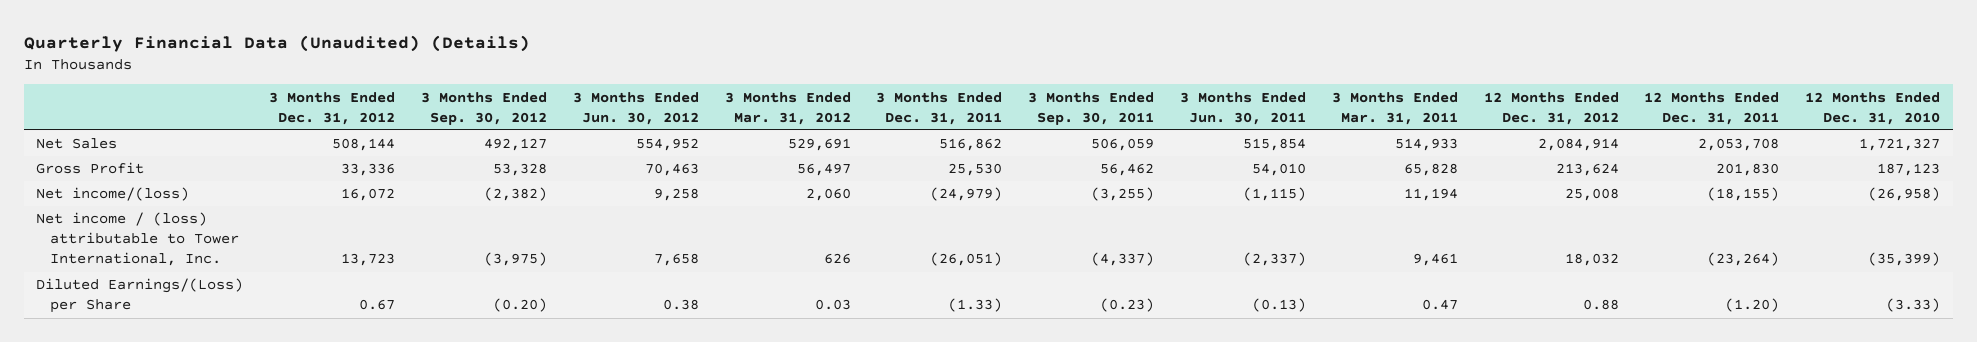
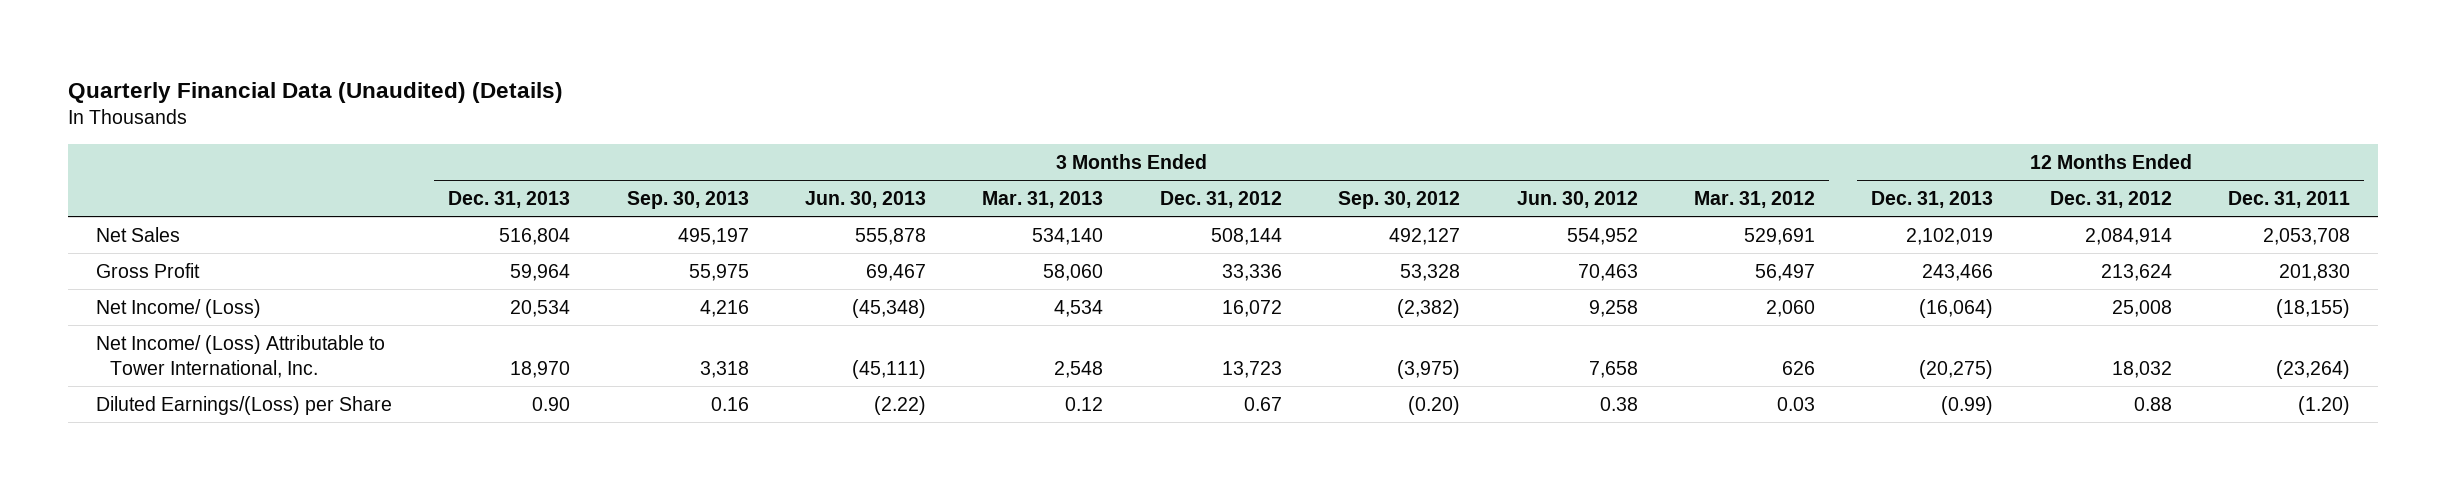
- | 3 Months Ended Dec. 31, 2012 | 3 Months Ended Sep. 30, 2012 | 3 Months Ended Jun. 30, 2012 | 3 Months Ended Mar. 31, 2012 | 3 Months Ended Dec. 31, 2011 | 3 Months Ended Sep. 30, 2011 | 3 Months Ended Jun. 30, 2011 | 3 Months Ended Mar. 31, 2011 | 12 Months Ended Dec. 31, 2012 | 12 Months Ended Dec. 31, 2011 | 12 Months Ended Dec. 31, 2010
+ | 3 Months Ended Dec. 31, 2013 | 3 Months Ended Sep. 30, 2013 | 3 Months Ended Jun. 30, 2013 | 3 Months Ended Mar. 31, 2013 | 3 Months Ended Dec. 31, 2012 | 3 Months Ended Sep. 30, 2012 | 3 Months Ended Jun. 30, 2012 | 3 Months Ended Mar. 31, 2012 | 12 Months Ended Dec. 31, 2013 | 12 Months Ended Dec. 31, 2012 | 12 Months Ended Dec. 31, 2011
- Net income/(loss) | 16,072 | (2,382) | 9,258 | 2,060 | (24,979) | (3,255) | (1,115) | 11,194 | 25,008 | (18,155) | (26,958)
- Net income / (loss) attributable to Tower International, Inc. | 13,723 | (3,975) | 7,658 | 626 | (26,051) | (4,337) | (2,337) | 9,461 | 18,032 | (23,264) | (35,399)
+ Net Income/ (Loss) | 20,534 | 4,216 | (45,348) | 4,534 | 16,072 | (2,382) | 9,258 | 2,060 | (16,064) | 25,008 | (18,155)
+ Net Income/ (Loss) Attributable to Tower International, Inc. | 18,970 | 3,318 | (45,111) | 2,548 | 13,723 | (3,975) | 7,658 | 626 | (20,275) | 18,032 | (23,264)

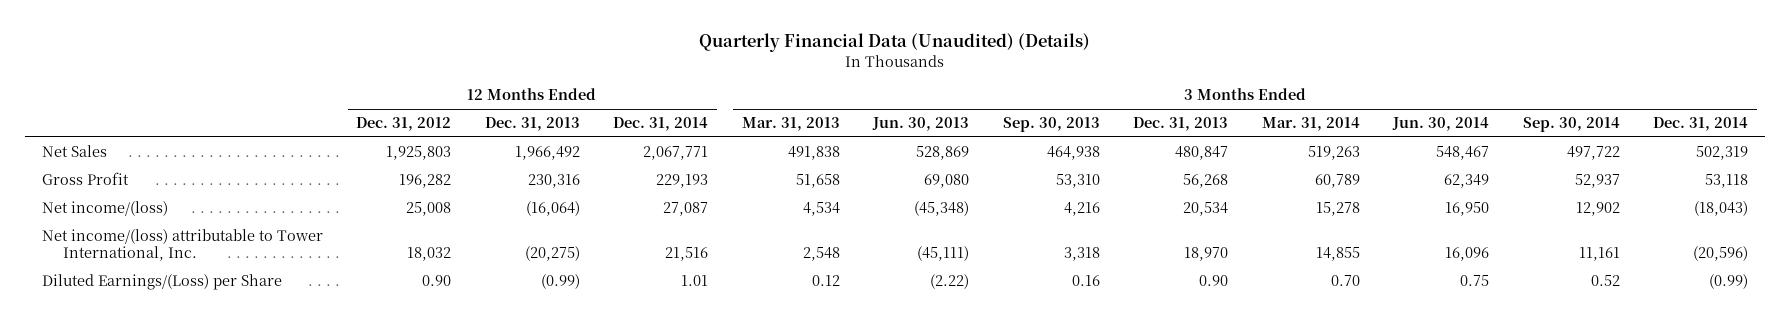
- | 3 Months Ended Dec. 31, 2013 | 3 Months Ended Sep. 30, 2013 | 3 Months Ended Jun. 30, 2013 | 3 Months Ended Mar. 31, 2013 | 3 Months Ended Dec. 31, 2012 | 3 Months Ended Sep. 30, 2012 | 3 Months Ended Jun. 30, 2012 | 3 Months Ended Mar. 31, 2012 | 12 Months Ended Dec. 31, 2013 | 12 Months Ended Dec. 31, 2012 | 12 Months Ended Dec. 31, 2011
+ | 12 Months Ended Dec. 31, 2012 | 12 Months Ended Dec. 31, 2013 | 12 Months Ended Dec. 31, 2014 | 3 Months Ended Mar. 31, 2013 | 3 Months Ended Jun. 30, 2013 | 3 Months Ended Sep. 30, 2013 | 3 Months Ended Dec. 31, 2013 | 3 Months Ended Mar. 31, 2014 | 3 Months Ended Jun. 30, 2014 | 3 Months Ended Sep. 30, 2014 | 3 Months Ended Dec. 31, 2014
- Net Sales | 516,804 | 495,197 | 555,878 | 534,140 | 508,144 | 492,127 | 554,952 | 529,691 | 2,102,019 | 2,084,914 | 2,053,708
- Gross Profit | 59,964 | 55,975 | 69,467 | 58,060 | 33,336 | 53,328 | 70,463 | 56,497 | 243,466 | 213,624 | 201,830
- Net Income/ (Loss) | 20,534 | 4,216 | (45,348) | 4,534 | 16,072 | (2,382) | 9,258 | 2,060 | (16,064) | 25,008 | (18,155)
- Net Income/ (Loss) Attributable to Tower International, Inc. | 18,970 | 3,318 | (45,111) | 2,548 | 13,723 | (3,975) | 7,658 | 626 | (20,275) | 18,032 | (23,264)
- Diluted Earnings/(Loss) per Share | 0.90 | 0.16 | (2.22) | 0.12 | 0.67 | (0.20) | 0.38 | 0.03 | (0.99) | 0.88 | (1.20)
+ Net Sales | 1,925,803 | 1,966,492 | 2,067,771 | 491,838 | 528,869 | 464,938 | 480,847 | 519,263 | 548,467 | 497,722 | 502,319
+ Gross Profit | 196,282 | 230,316 | 229,193 | 51,658 | 69,080 | 53,310 | 56,268 | 60,789 | 62,349 | 52,937 | 53,118
+ Net income/(loss) | 25,008 | (16,064) | 27,087 | 4,534 | (45,348) | 4,216 | 20,534 | 15,278 | 16,950 | 12,902 | (18,043)
+ Net income/(loss) attributable to Tower International, Inc. | 18,032 | (20,275) | 21,516 | 2,548 | (45,111) | 3,318 | 18,970 | 14,855 | 16,096 | 11,161 | (20,596)
+ Diluted Earnings/(Loss) per Share | 0.90 | (0.99) | 1.01 | 0.12 | (2.22) | 0.16 | 0.90 | 0.70 | 0.75 | 0.52 | (0.99)

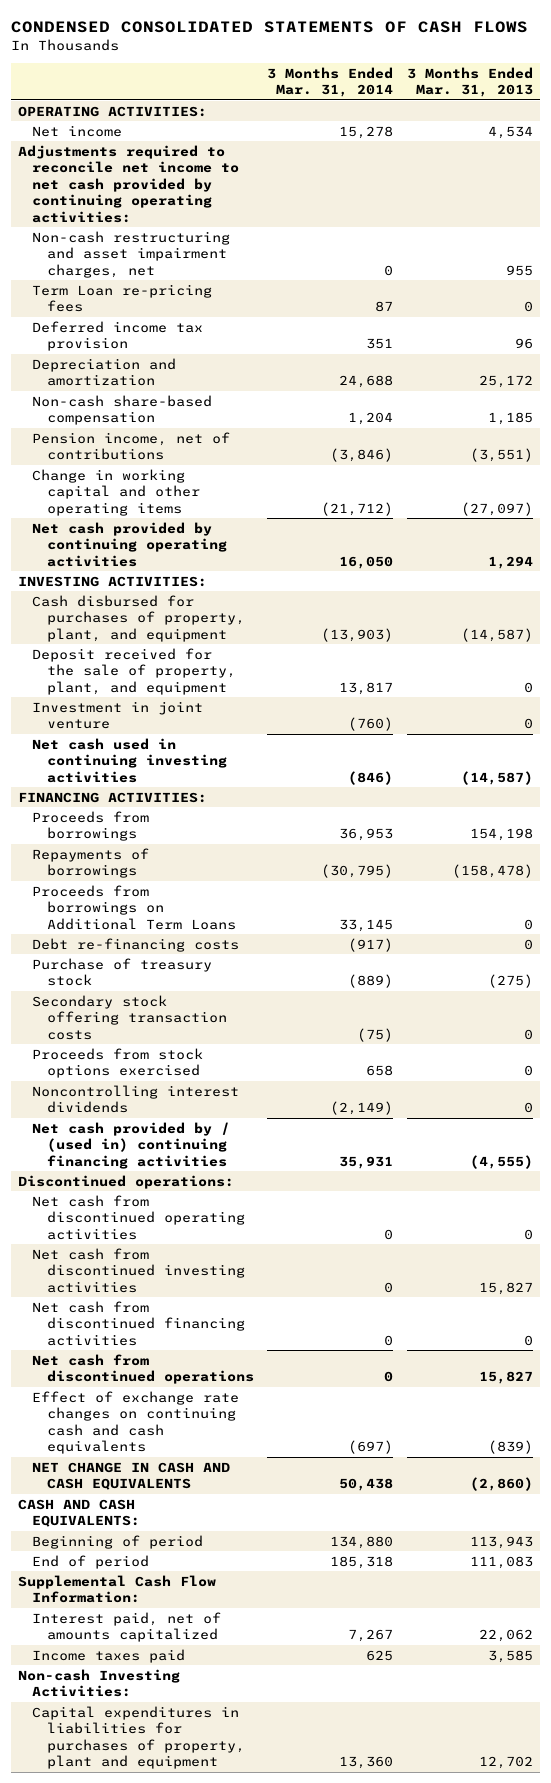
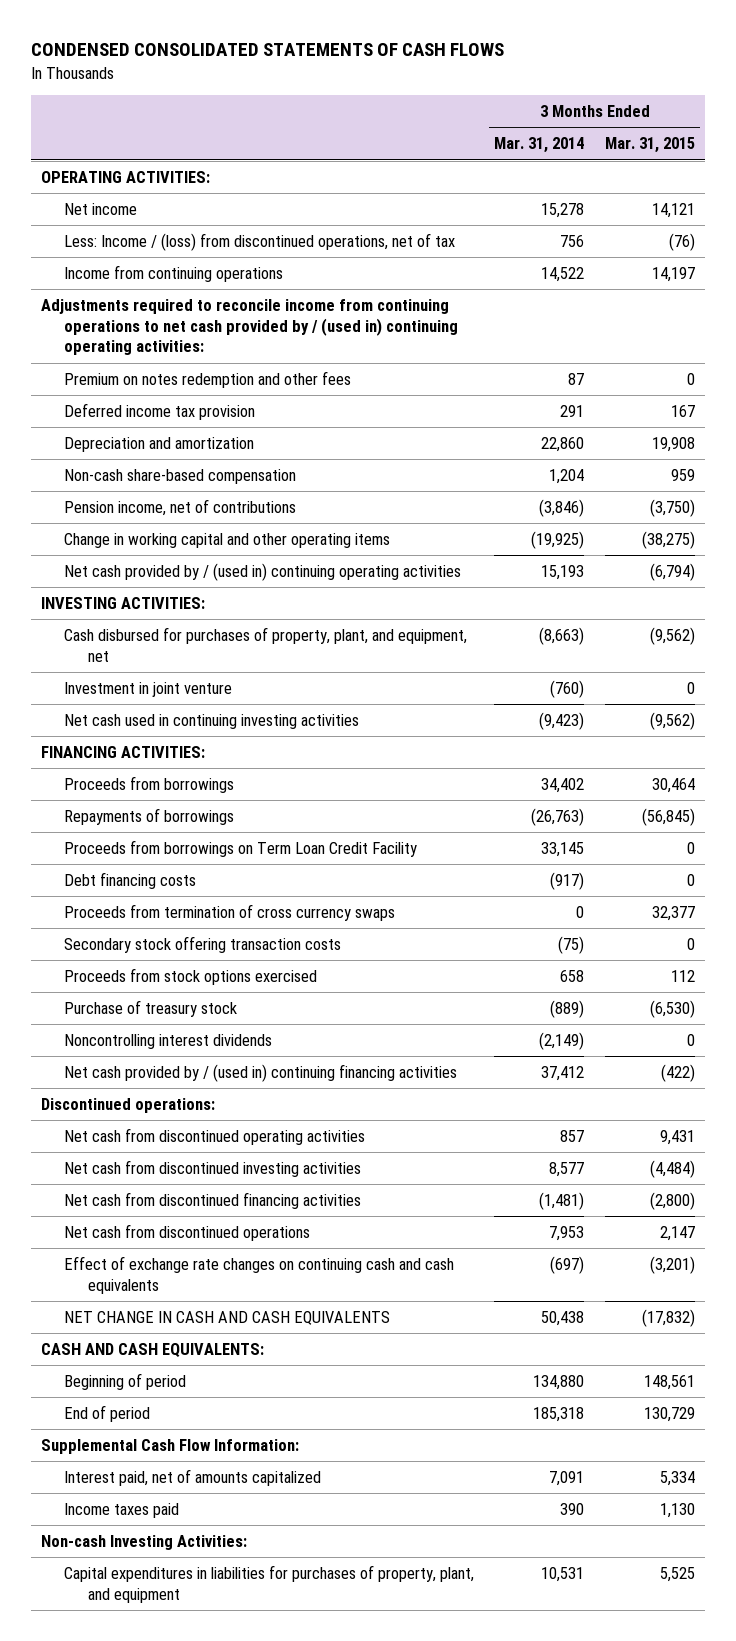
- | 3 Months Ended Mar. 31, 2014 | 3 Months Ended Mar. 31, 2013
+ | 3 Months Ended Mar. 31, 2014 | 3 Months Ended Mar. 31, 2015
- Adjustments required to reconcile net income to net cash provided by continuing operating activities:
- Non-cash restructuring and asset impairment charges, net | 0 | 955
- Term Loan re-pricing fees | 87 | 0
- Deferred income tax provision | 351 | 96
- Depreciation and amortization | 24,688 | 25,172
+ Less: Income / (loss) from discontinued operations, net of tax | 756 | (76)
+ Income from continuing operations | 14,522 | 14,197
+ Adjustments required to reconcile income from continuing operations to net cash provided by / (used in) continuing operating activities:
+ Premium on notes redemption and other fees | 87 | 0
+ Deferred income tax provision | 291 | 167
+ Depreciation and amortization | 22,860 | 19,908
- Change in working capital and other operating items | (21,712) | (27,097)
- Net cash provided by continuing operating activities | 16,050 | 1,294
+ Change in working capital and other operating items | (19,925) | (38,275)
+ Net cash provided by / (used in) continuing operating activities | 15,193 | (6,794)
- Cash disbursed for purchases of property, plant, and equipment | (13,903) | (14,587)
- Deposit received for the sale of property, plant, and equipment | 13,817 | 0
+ Cash disbursed for purchases of property, plant, and equipment, net | (8,663) | (9,562)
- Net cash used in continuing investing activities | (846) | (14,587)
+ Net cash used in continuing investing activities | (9,423) | (9,562)
- Proceeds from borrowings | 36,953 | 154,198
- Repayments of borrowings | (30,795) | (158,478)
- Proceeds from borrowings on Additional Term Loans | 33,145 | 0
- Debt re-financing costs | (917) | 0
+ Proceeds from borrowings | 34,402 | 30,464
+ Repayments of borrowings | (26,763) | (56,845)
+ Proceeds from borrowings on Term Loan Credit Facility | 33,145 | 0
+ Debt financing costs | (917) | 0
+ Proceeds from termination of cross currency swaps | 0 | 32,377
moved down: Purchase of treasury stock | (889) | (6,530)
- Net cash provided by / (used in) continuing financing activities | 35,931 | (4,555)
+ Net cash provided by / (used in) continuing financing activities | 37,412 | (422)
- Net cash from discontinued operating activities | 0 | 0
- Net cash from discontinued investing activities | 0 | 15,827
- Net cash from discontinued financing activities | 0 | 0
- Net cash from discontinued operations | 0 | 15,827
+ Net cash from discontinued operating activities | 857 | 9,431
+ Net cash from discontinued investing activities | 8,577 | (4,484)
+ Net cash from discontinued financing activities | (1,481) | (2,800)
+ Net cash from discontinued operations | 7,953 | 2,147
- Interest paid, net of amounts capitalized | 7,267 | 22,062
- Income taxes paid | 625 | 3,585
+ Interest paid, net of amounts capitalized | 7,091 | 5,334
+ Income taxes paid | 390 | 1,130
- Capital expenditures in liabilities for purchases of property, plant and equipment | 13,360 | 12,702
+ Capital expenditures in liabilities for purchases of property, plant, and equipment | 10,531 | 5,525

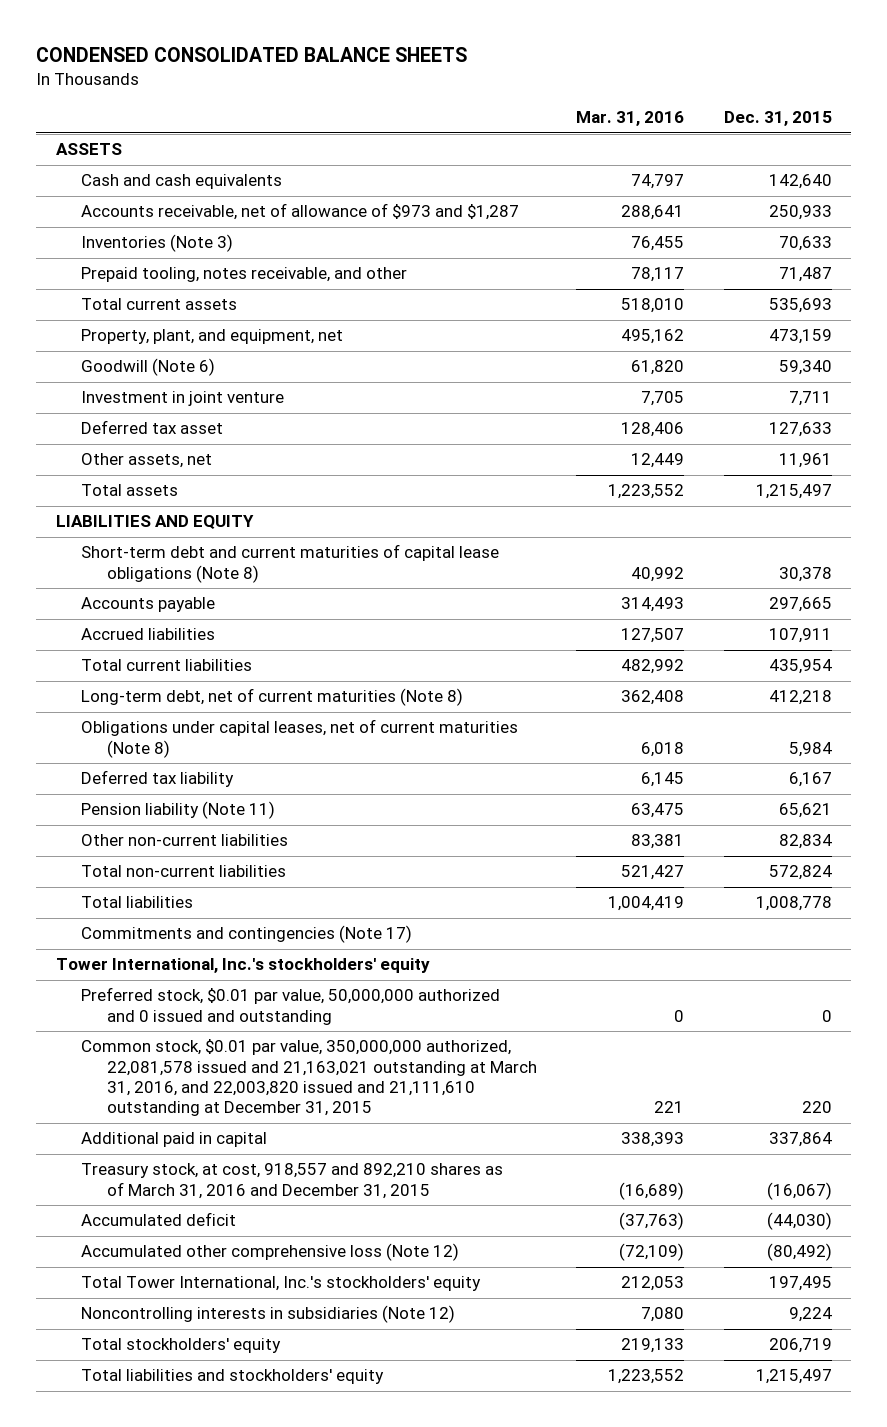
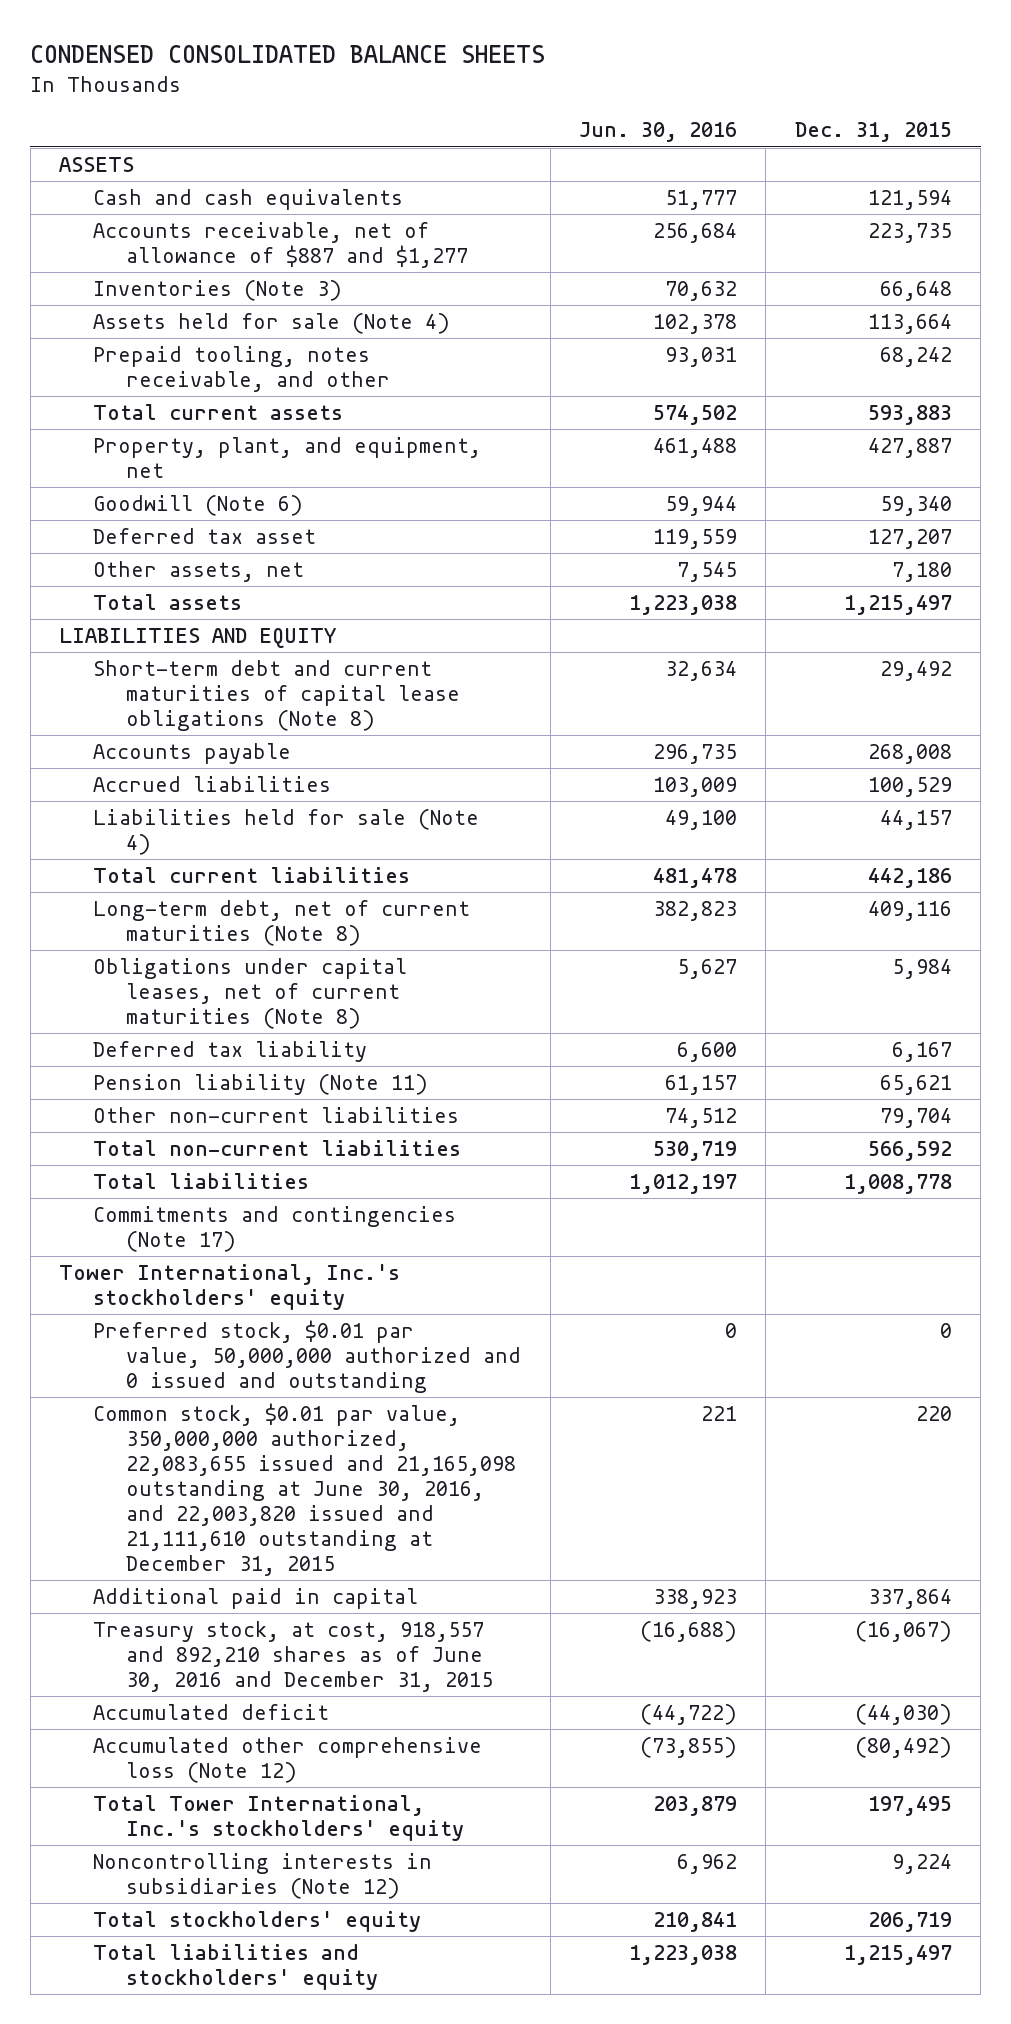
- | Mar. 31, 2016 | Dec. 31, 2015
+ | Jun. 30, 2016 | Dec. 31, 2015
- Cash and cash equivalents | 74,797 | 142,640
- Accounts receivable, net of allowance of $973 and $1,287 | 288,641 | 250,933
- Inventories (Note 3) | 76,455 | 70,633
- Prepaid tooling, notes receivable, and other | 78,117 | 71,487
- Total current assets | 518,010 | 535,693
- Property, plant, and equipment, net | 495,162 | 473,159
+ Cash and cash equivalents | 51,777 | 121,594
+ Accounts receivable, net of allowance of $887 and $1,277 | 256,684 | 223,735
+ Inventories (Note 3) | 70,632 | 66,648
+ Assets held for sale (Note 4) | 102,378 | 113,664
+ Prepaid tooling, notes receivable, and other | 93,031 | 68,242
+ Total current assets | 574,502 | 593,883
+ Property, plant, and equipment, net | 461,488 | 427,887
- Investment in joint venture | 7,705 | 7,711
- Deferred tax asset | 128,406 | 127,633
- Other assets, net | 12,449 | 11,961
+ Deferred tax asset | 119,559 | 127,207
+ Other assets, net | 7,545 | 7,180
- Short-term debt and current maturities of capital lease obligations (Note 8) | 40,992 | 30,378
- Accounts payable | 314,493 | 297,665
- Accrued liabilities | 127,507 | 107,911
- Total current liabilities | 482,992 | 435,954
- Long-term debt, net of current maturities (Note 8) | 362,408 | 412,218
+ Short-term debt and current maturities of capital lease obligations (Note 8) | 32,634 | 29,492
+ Accounts payable | 296,735 | 268,008
+ Accrued liabilities | 103,009 | 100,529
+ Liabilities held for sale (Note 4) | 49,100 | 44,157
+ Total current liabilities | 481,478 | 442,186
+ Long-term debt, net of current maturities (Note 8) | 382,823 | 409,116
- Other non-current liabilities | 83,381 | 82,834
- Total non-current liabilities | 521,427 | 572,824
+ Other non-current liabilities | 74,512 | 79,704
+ Total non-current liabilities | 530,719 | 566,592
- Common stock, $0.01 par value, 350,000,000 authorized, 22,081,578 issued and 21,163,021 outstanding at March 31, 2016, and 22,003,820 issued and 21,111,610 outstanding at December 31, 2015 | 221 | 220
+ Common stock, $0.01 par value, 350,000,000 authorized, 22,083,655 issued and 21,165,098 outstanding at June 30, 2016, and 22,003,820 issued and 21,111,610 outstanding at December 31, 2015 | 221 | 220
- Treasury stock, at cost, 918,557 and 892,210 shares as of March 31, 2016 and December 31, 2015 | (16,689) | (16,067)
+ Treasury stock, at cost, 918,557 and 892,210 shares as of June 30, 2016 and December 31, 2015 | (16,688) | (16,067)

